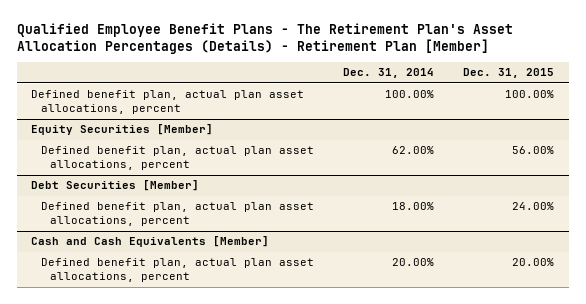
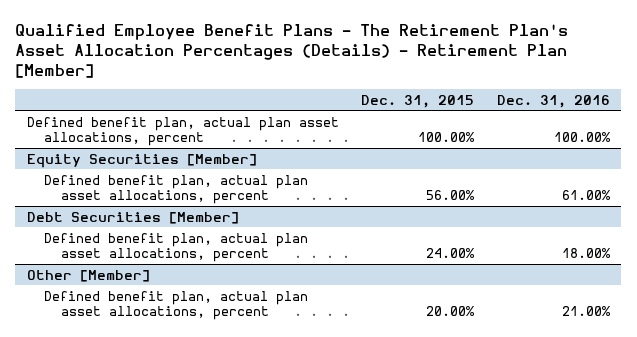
- | Dec. 31, 2014 | Dec. 31, 2015
+ | Dec. 31, 2015 | Dec. 31, 2016
- Cash and Cash Equivalents [Member]
+ Other [Member]

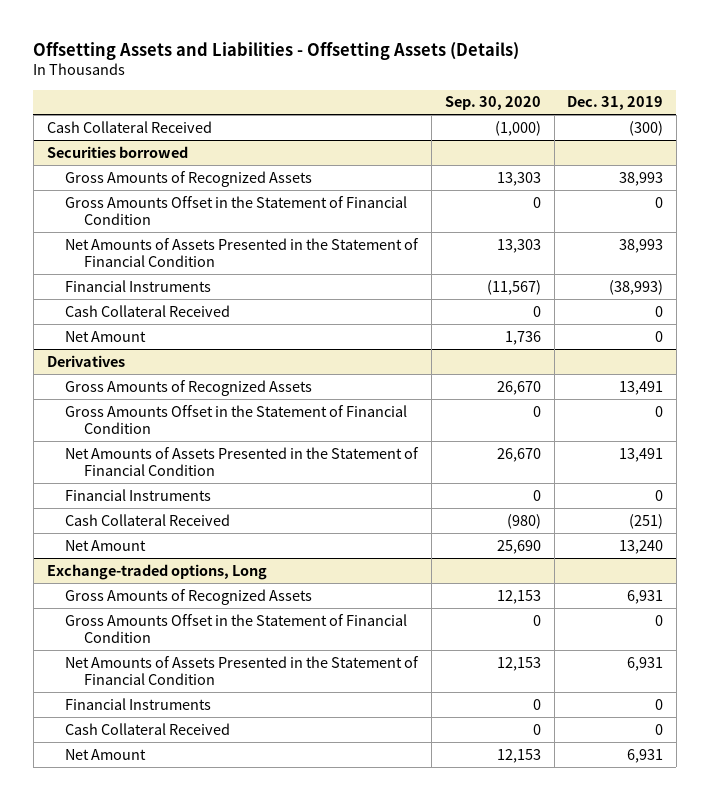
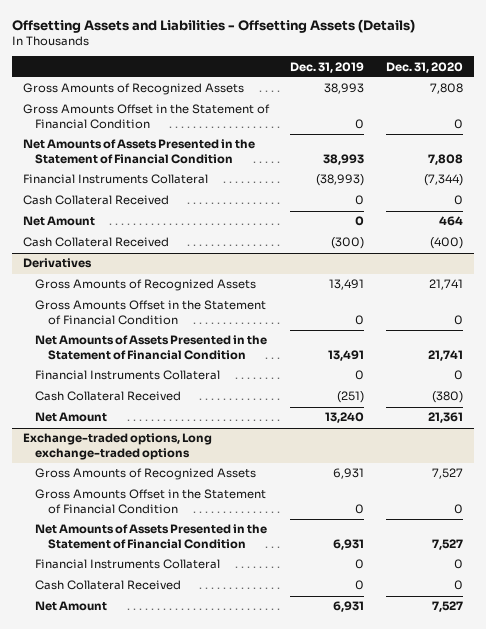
- | Sep. 30, 2020 | Dec. 31, 2019
+ | Dec. 31, 2019 | Dec. 31, 2020
- Securities borrowed
- Financial Instruments | (11,567) | (38,993)
+ Financial Instruments Collateral | (38,993) | (7,344)
moved down: Cash Collateral Received | (300) | (400)
@ Derivatives
- Financial Instruments | 0 | 0
+ Financial Instruments Collateral | 0 | 0
- Exchange-traded options, Long
+ Exchange-traded options, Long exchange-traded options
- Financial Instruments | 0 | 0
+ Financial Instruments Collateral | 0 | 0

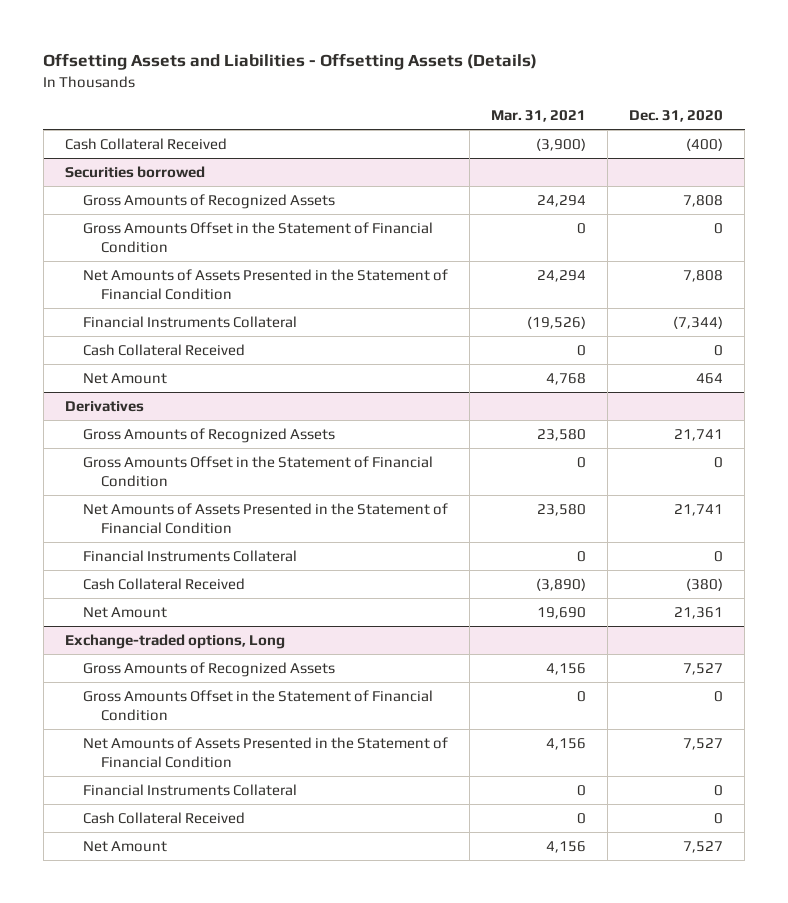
- | Dec. 31, 2019 | Dec. 31, 2020
+ | Mar. 31, 2021 | Dec. 31, 2020
moved up: Cash Collateral Received | (3,900) | (400)
+ Securities borrowed
- Exchange-traded options, Long exchange-traded options
+ Exchange-traded options, Long

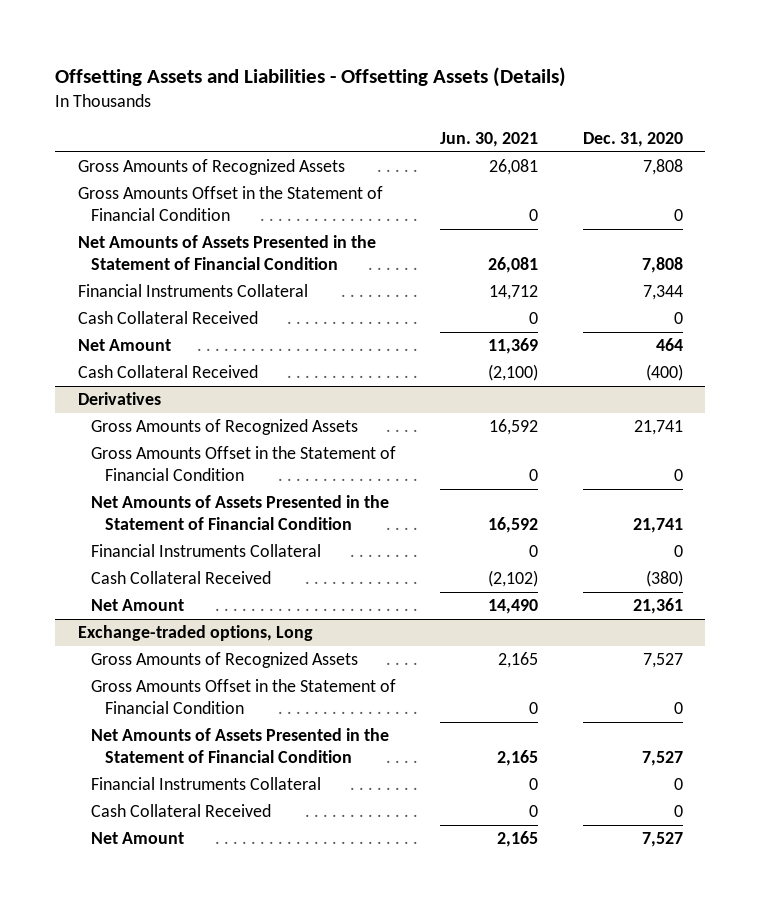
- | Mar. 31, 2021 | Dec. 31, 2020
+ | Jun. 30, 2021 | Dec. 31, 2020
- Securities borrowed
- Financial Instruments Collateral | (19,526) | (7,344)
+ Financial Instruments Collateral | 14,712 | 7,344
moved down: Cash Collateral Received | (2,100) | (400)

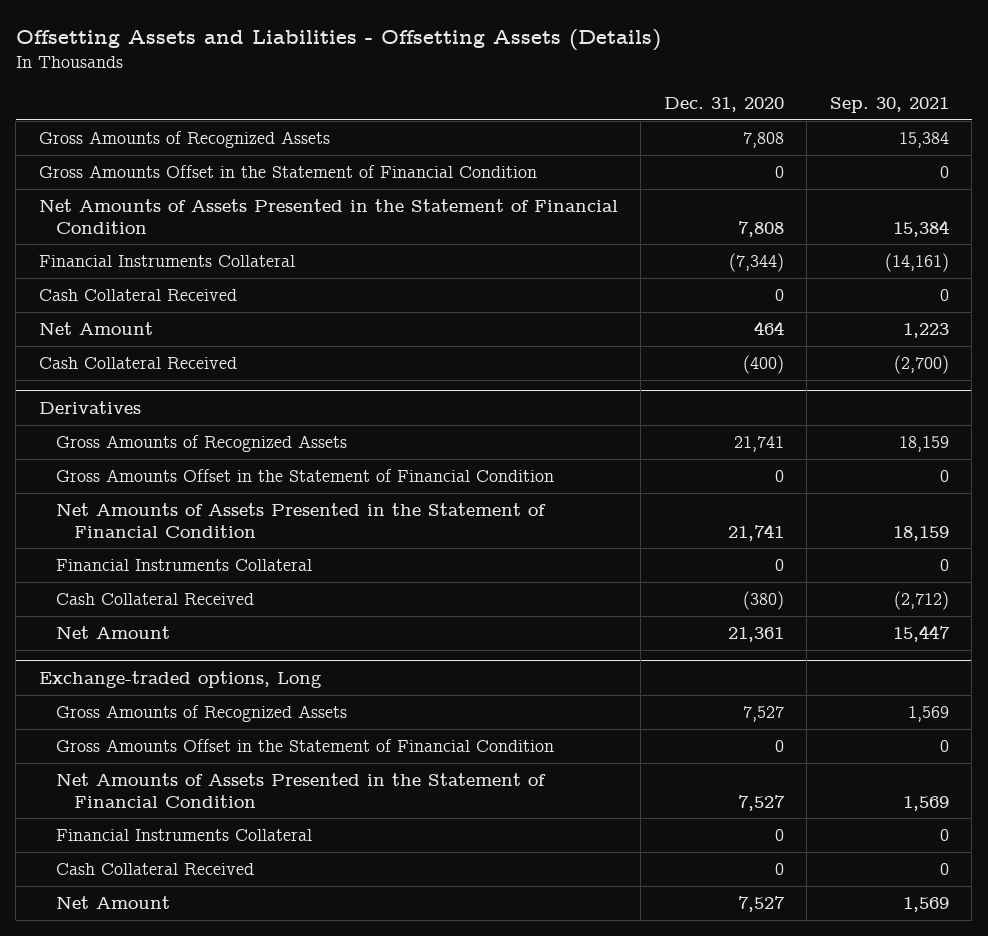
- | Jun. 30, 2021 | Dec. 31, 2020
+ | Dec. 31, 2020 | Sep. 30, 2021
- Financial Instruments Collateral | 14,712 | 7,344
+ Financial Instruments Collateral | (7,344) | (14,161)

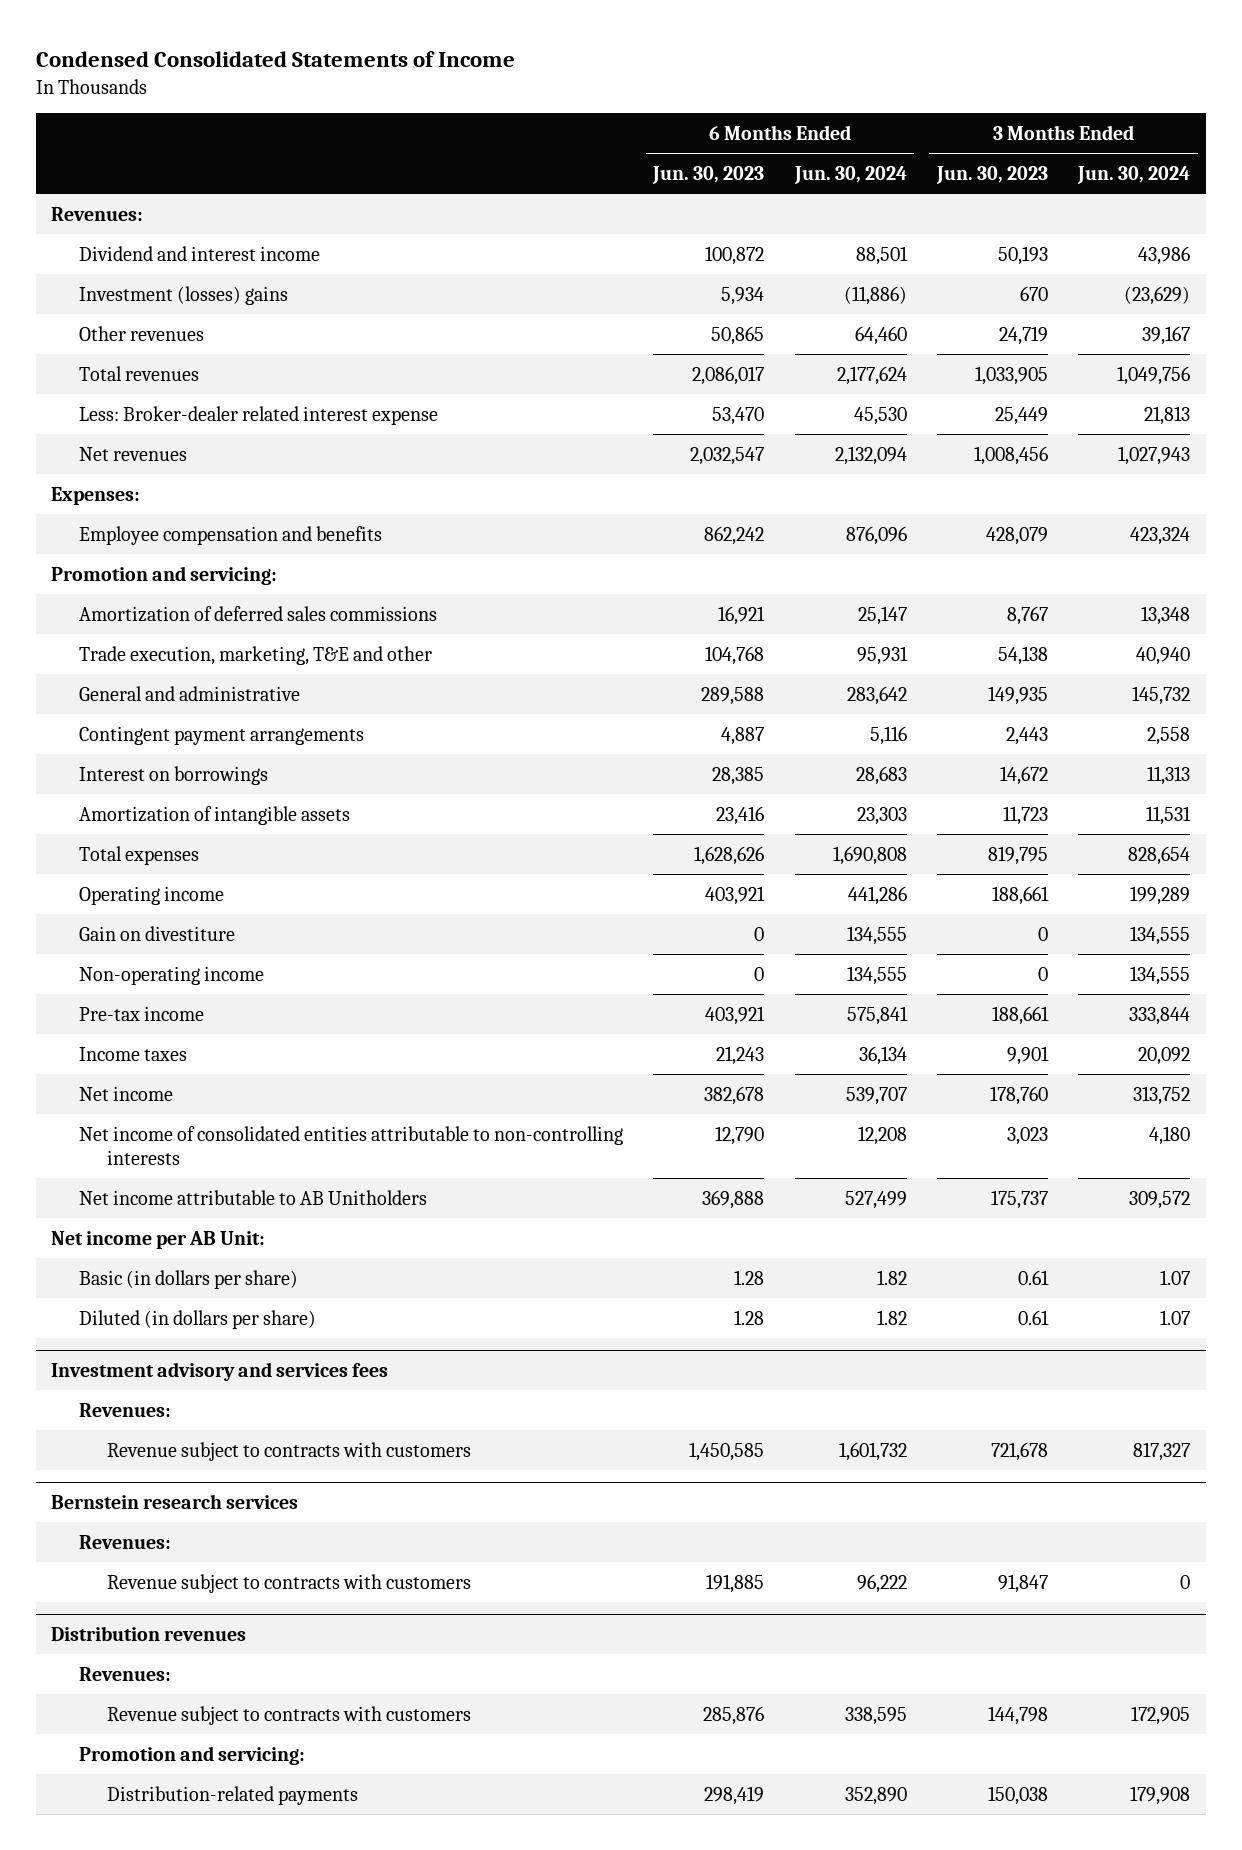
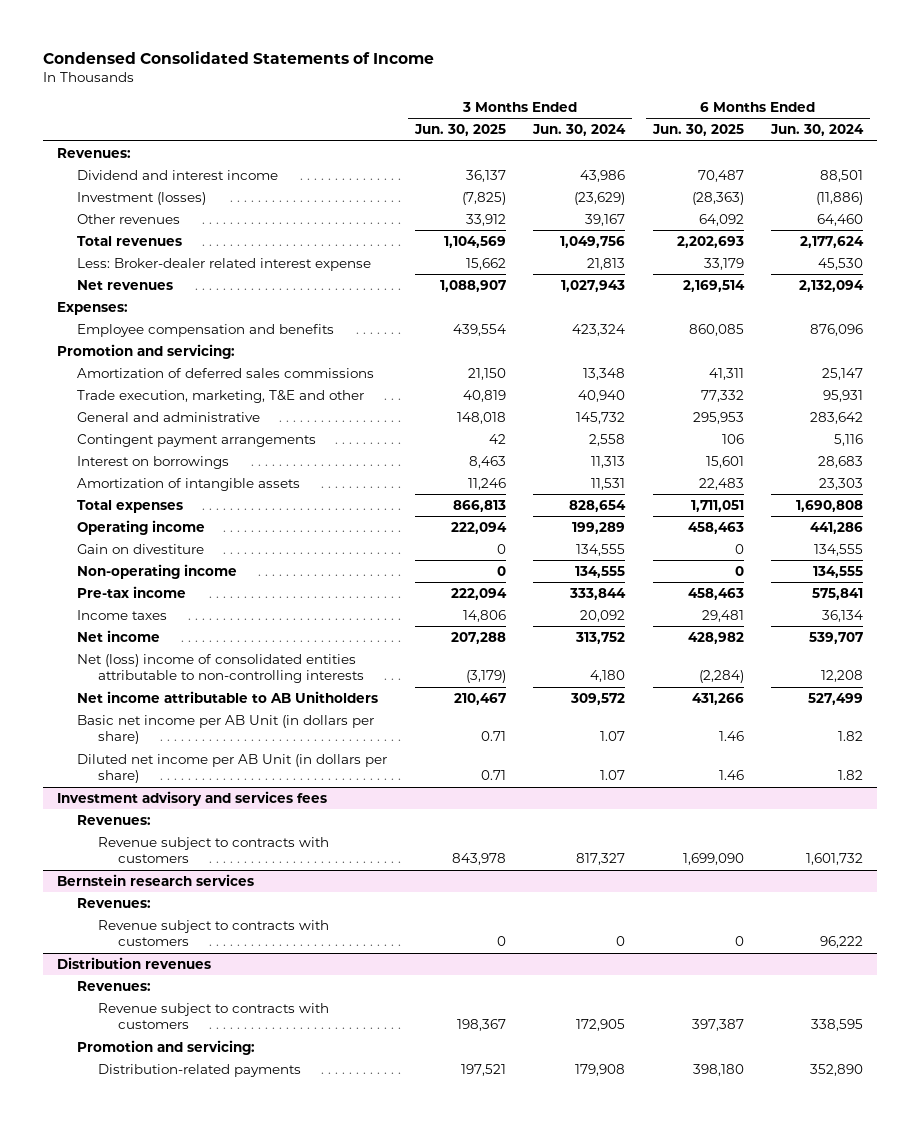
- | 6 Months Ended Jun. 30, 2023 | 6 Months Ended Jun. 30, 2024 | 3 Months Ended Jun. 30, 2023 | 3 Months Ended Jun. 30, 2024
+ | 3 Months Ended Jun. 30, 2025 | 3 Months Ended Jun. 30, 2024 | 6 Months Ended Jun. 30, 2025 | 6 Months Ended Jun. 30, 2024
- Investment (losses) gains | 5,934 | (11,886) | 670 | (23,629)
+ Investment (losses) | (7,825) | (23,629) | (28,363) | (11,886)
- Net income of consolidated entities attributable to non-controlling interests | 12,790 | 12,208 | 3,023 | 4,180
+ Net (loss) income of consolidated entities attributable to non-controlling interests | (3,179) | 4,180 | (2,284) | 12,208
- Net income per AB Unit:
- Basic (in dollars per share) | 1.28 | 1.82 | 0.61 | 1.07
- Diluted (in dollars per share) | 1.28 | 1.82 | 0.61 | 1.07
+ Basic net income per AB Unit (in dollars per share) | 0.71 | 1.07 | 1.46 | 1.82
+ Diluted net income per AB Unit (in dollars per share) | 0.71 | 1.07 | 1.46 | 1.82

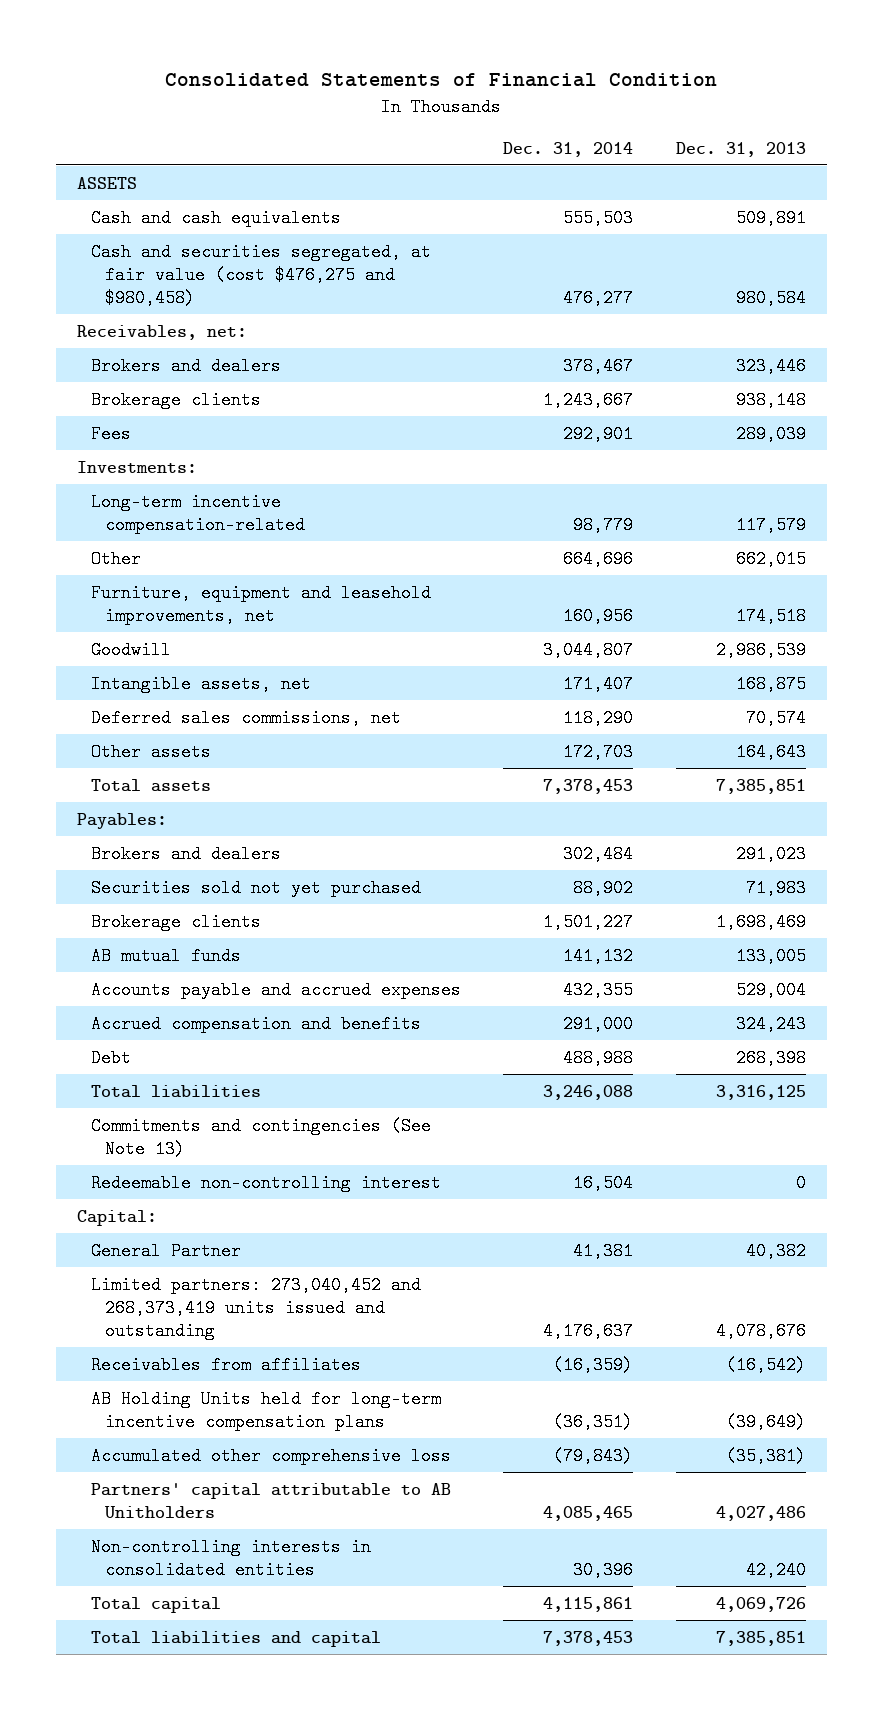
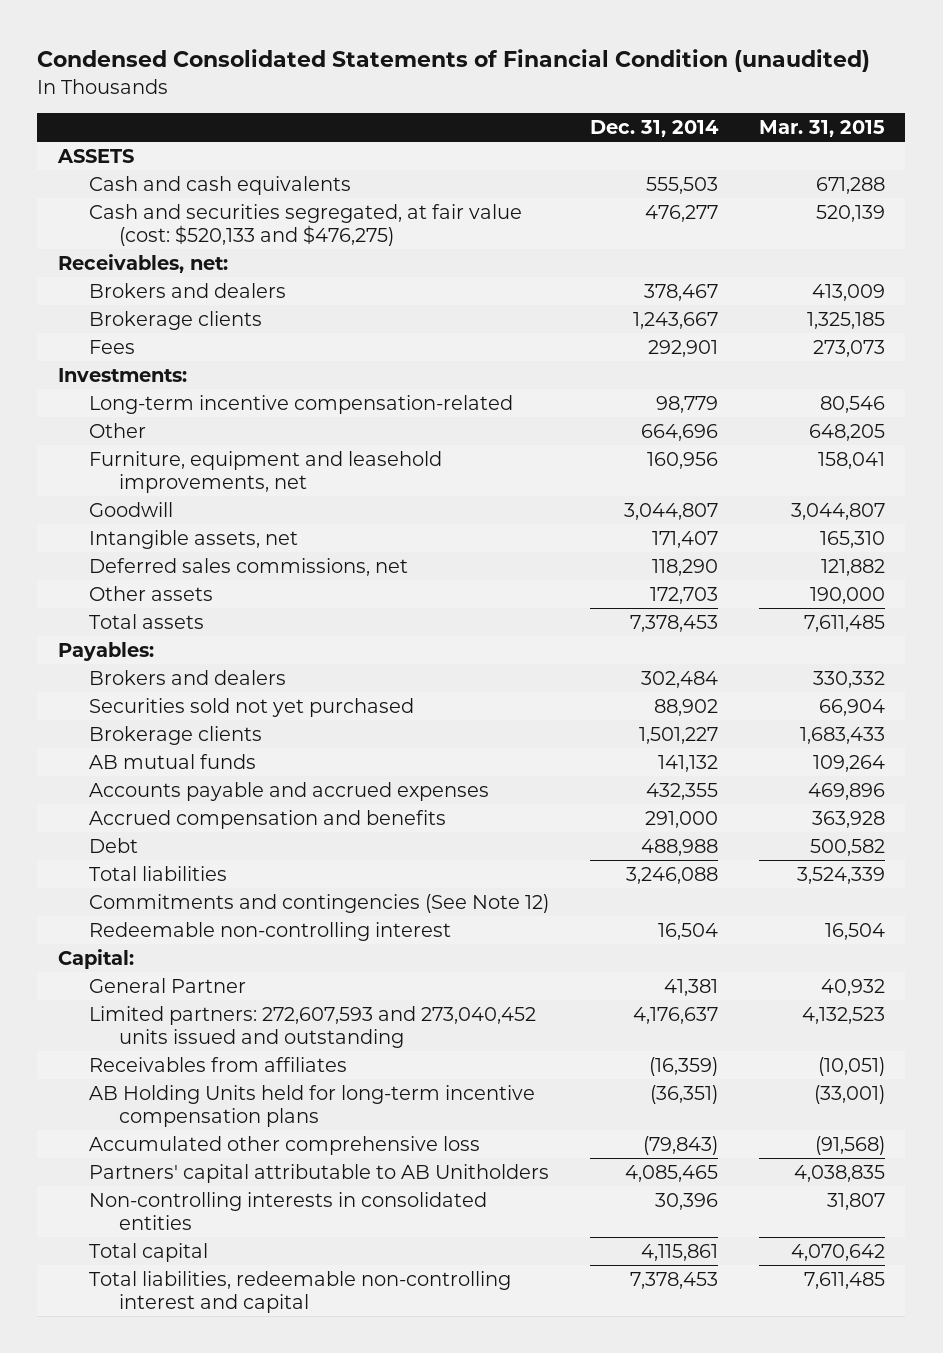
- Consolidated Statements of Financial Condition
+ Condensed Consolidated Statements of Financial Condition (unaudited)
- | Dec. 31, 2014 | Dec. 31, 2013
+ | Dec. 31, 2014 | Mar. 31, 2015
- Cash and securities segregated, at fair value (cost $476,275 and $980,458) | 476,277 | 980,584
+ Cash and securities segregated, at fair value (cost: $520,133 and $476,275) | 476,277 | 520,139
- Commitments and contingencies (See Note 13)
+ Commitments and contingencies (See Note 12)
- Limited partners: 273,040,452 and 268,373,419 units issued and outstanding | 4,176,637 | 4,078,676
+ Limited partners: 272,607,593 and 273,040,452 units issued and outstanding | 4,176,637 | 4,132,523
- Total liabilities and capital | 7,378,453 | 7,385,851
+ Total liabilities, redeemable non-controlling interest and capital | 7,378,453 | 7,611,485

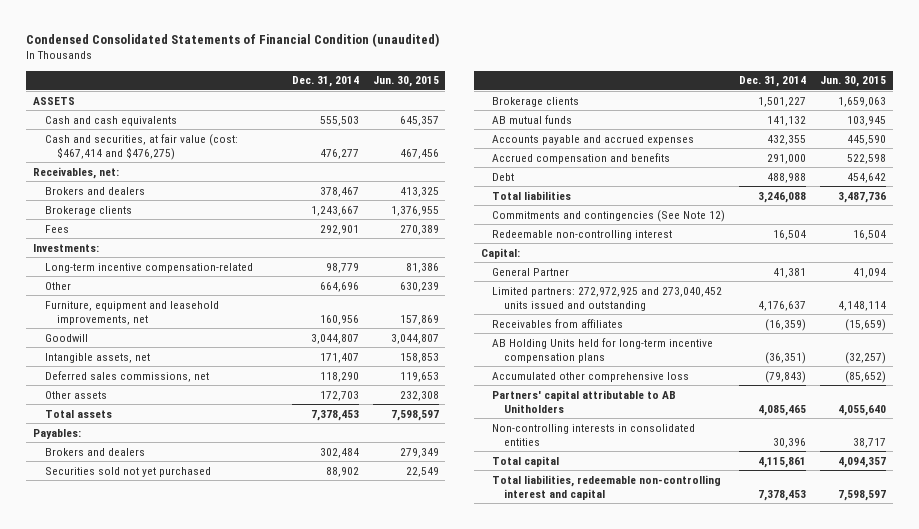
- | Dec. 31, 2014 | Mar. 31, 2015
+ | Dec. 31, 2014 | Jun. 30, 2015
- Cash and securities segregated, at fair value (cost: $520,133 and $476,275) | 476,277 | 520,139
+ Cash and securities, at fair value (cost: $467,414 and $476,275) | 476,277 | 467,456
- Limited partners: 272,607,593 and 273,040,452 units issued and outstanding | 4,176,637 | 4,132,523
+ Limited partners: 272,972,925 and 273,040,452 units issued and outstanding | 4,176,637 | 4,148,114

